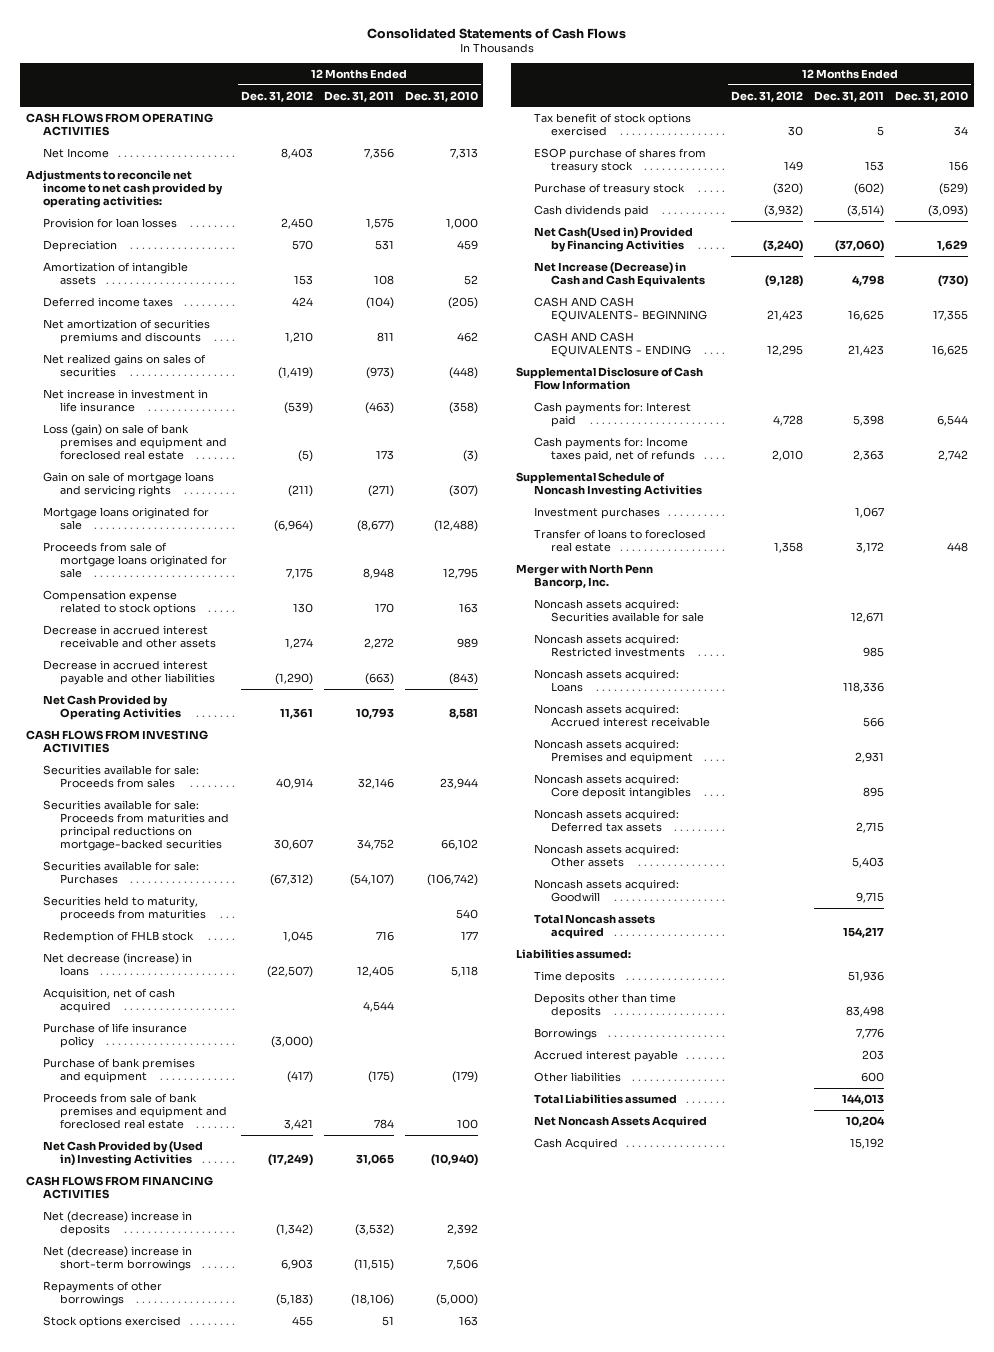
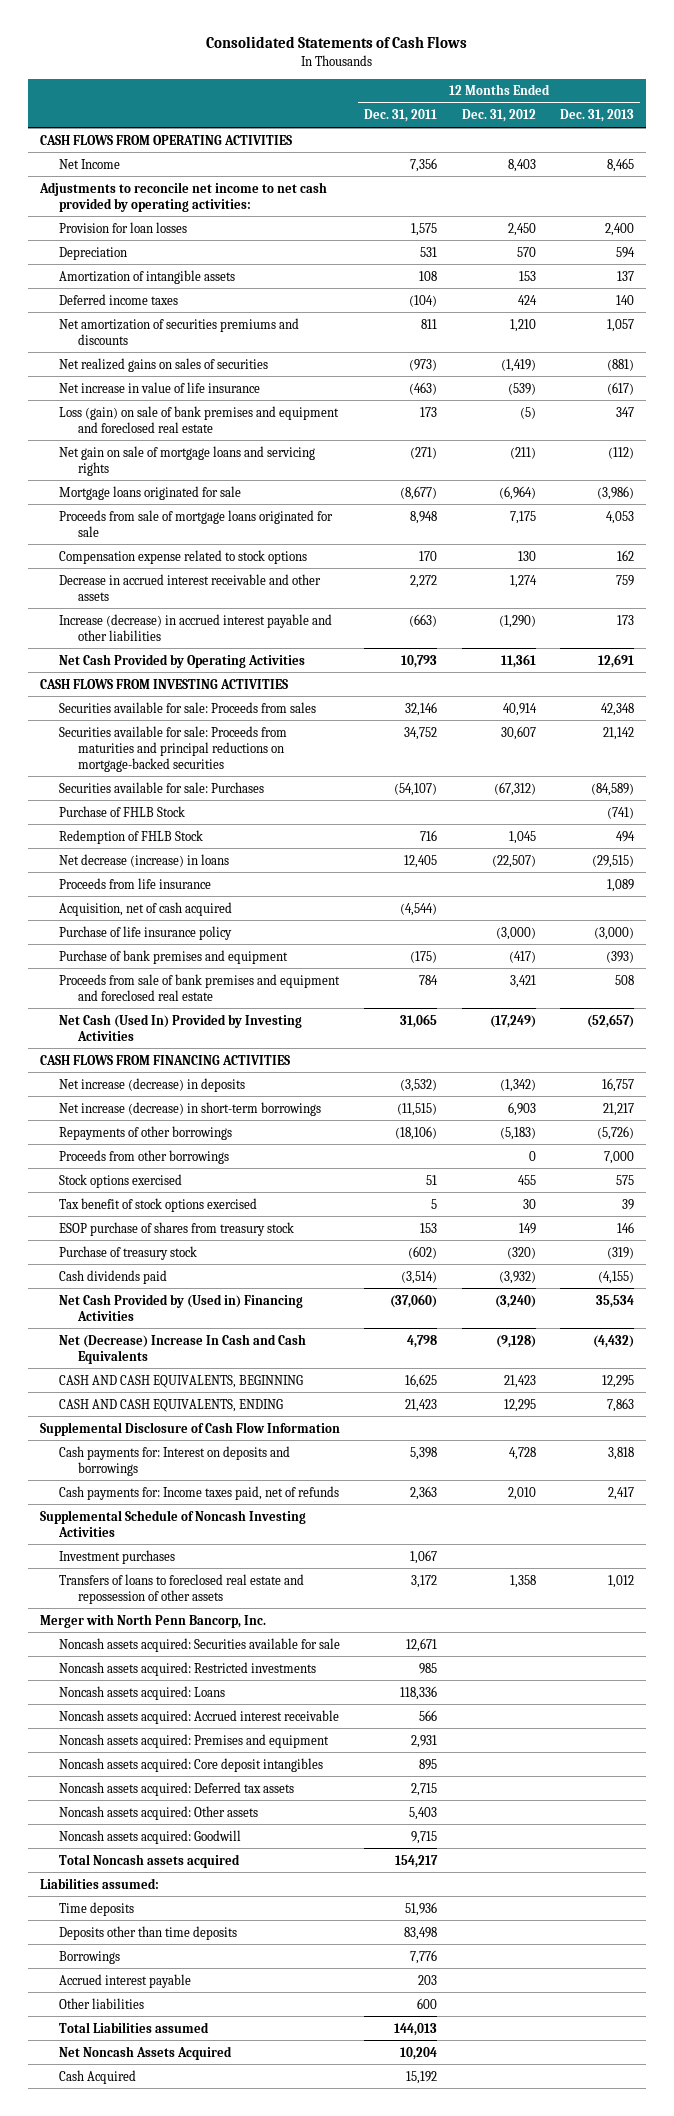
- | 12 Months Ended Dec. 31, 2012 | 12 Months Ended Dec. 31, 2011 | 12 Months Ended Dec. 31, 2010
+ | 12 Months Ended Dec. 31, 2011 | 12 Months Ended Dec. 31, 2012 | 12 Months Ended Dec. 31, 2013
- Net increase in investment in life insurance | (539) | (463) | (358)
+ Net increase in value of life insurance | (463) | (539) | (617)
- Gain on sale of mortgage loans and servicing rights | (211) | (271) | (307)
+ Net gain on sale of mortgage loans and servicing rights | (271) | (211) | (112)
- Decrease in accrued interest payable and other liabilities | (1,290) | (663) | (843)
+ Increase (decrease) in accrued interest payable and other liabilities | (663) | (1,290) | 173
- Securities held to maturity, proceeds from maturities | | | 540
- Redemption of FHLB stock | 1,045 | 716 | 177
+ Purchase of FHLB Stock | | | (741)
+ Redemption of FHLB Stock | 716 | 1,045 | 494
- Acquisition, net of cash acquired | | 4,544 |
+ Proceeds from life insurance | | | 1,089
+ Acquisition, net of cash acquired | (4,544) | |
- Net Cash Provided by (Used in) Investing Activities | (17,249) | 31,065 | (10,940)
+ Net Cash (Used In) Provided by Investing Activities | 31,065 | (17,249) | (52,657)
- Net (decrease) increase in deposits | (1,342) | (3,532) | 2,392
- Net (decrease) increase in short-term borrowings | 6,903 | (11,515) | 7,506
+ Net increase (decrease) in deposits | (3,532) | (1,342) | 16,757
+ Net increase (decrease) in short-term borrowings | (11,515) | 6,903 | 21,217
+ Proceeds from other borrowings | | 0 | 7,000
- Net Cash(Used in) Provided by Financing Activities | (3,240) | (37,060) | 1,629
- Net Increase (Decrease) in Cash and Cash Equivalents | (9,128) | 4,798 | (730)
- CASH AND CASH EQUIVALENTS- BEGINNING | 21,423 | 16,625 | 17,355
- CASH AND CASH EQUIVALENTS - ENDING | 12,295 | 21,423 | 16,625
+ Net Cash Provided by (Used in) Financing Activities | (37,060) | (3,240) | 35,534
+ Net (Decrease) Increase In Cash and Cash Equivalents | 4,798 | (9,128) | (4,432)
+ CASH AND CASH EQUIVALENTS, BEGINNING | 16,625 | 21,423 | 12,295
+ CASH AND CASH EQUIVALENTS, ENDING | 21,423 | 12,295 | 7,863
- Cash payments for: Interest paid | 4,728 | 5,398 | 6,544
+ Cash payments for: Interest on deposits and borrowings | 5,398 | 4,728 | 3,818
- Transfer of loans to foreclosed real estate | 1,358 | 3,172 | 448
+ Transfers of loans to foreclosed real estate and repossession of other assets | 3,172 | 1,358 | 1,012

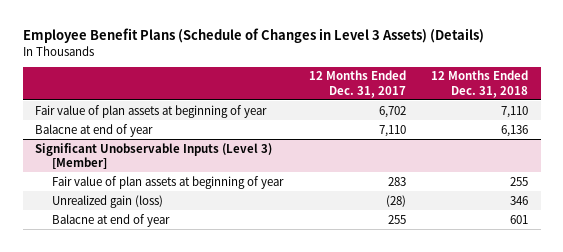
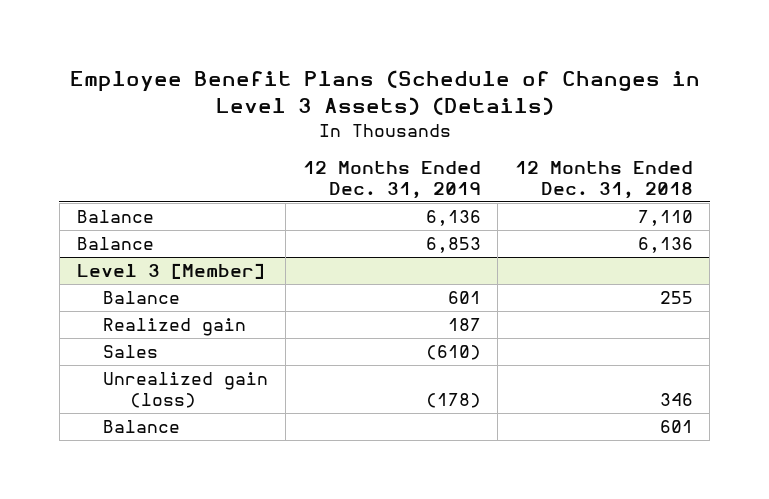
- | 12 Months Ended Dec. 31, 2017 | 12 Months Ended Dec. 31, 2018
+ | 12 Months Ended Dec. 31, 2019 | 12 Months Ended Dec. 31, 2018
- Fair value of plan assets at beginning of year | 6,702 | 7,110
- Balacne at end of year | 7,110 | 6,136
- Significant Unobservable Inputs (Level 3) [Member]
- Fair value of plan assets at beginning of year | 283 | 255
+ Balance | 6,136 | 7,110
+ Balance | 6,853 | 6,136
+ Level 3 [Member]
+ Balance | 601 | 255
+ Realized gain | 187 |
+ Sales | (610) |
- Balacne at end of year | 255 | 601
+ Balance | | 601

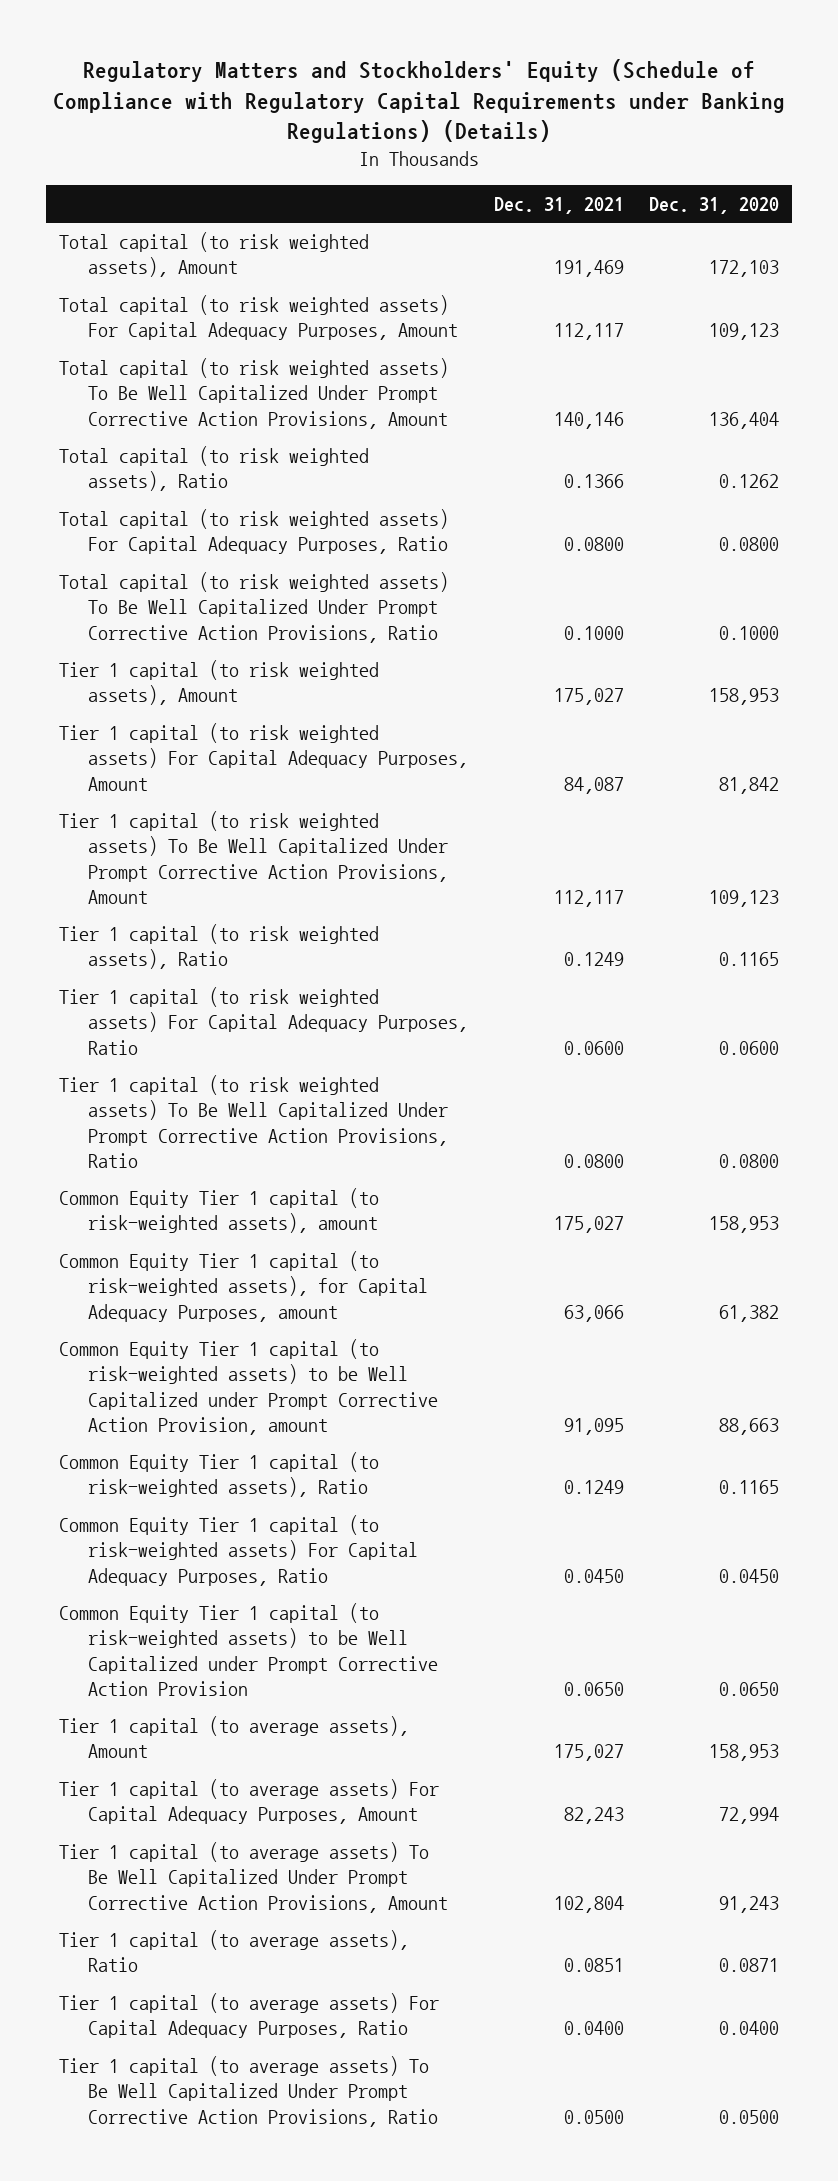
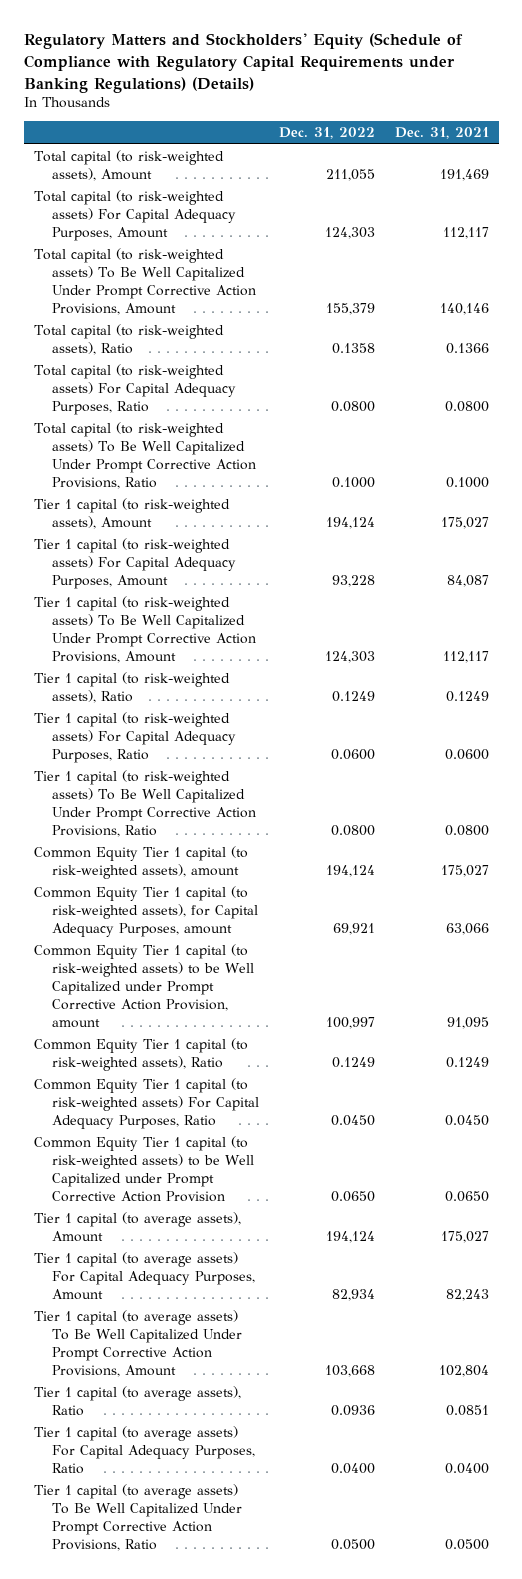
- | Dec. 31, 2021 | Dec. 31, 2020
+ | Dec. 31, 2022 | Dec. 31, 2021
- Total capital (to risk weighted assets), Amount | 191,469 | 172,103
- Total capital (to risk weighted assets) For Capital Adequacy Purposes, Amount | 112,117 | 109,123
- Total capital (to risk weighted assets) To Be Well Capitalized Under Prompt Corrective Action Provisions, Amount | 140,146 | 136,404
- Total capital (to risk weighted assets), Ratio | 0.1366 | 0.1262
- Total capital (to risk weighted assets) For Capital Adequacy Purposes, Ratio | 0.0800 | 0.0800
- Total capital (to risk weighted assets) To Be Well Capitalized Under Prompt Corrective Action Provisions, Ratio | 0.1000 | 0.1000
- Tier 1 capital (to risk weighted assets), Amount | 175,027 | 158,953
- Tier 1 capital (to risk weighted assets) For Capital Adequacy Purposes, Amount | 84,087 | 81,842
- Tier 1 capital (to risk weighted assets) To Be Well Capitalized Under Prompt Corrective Action Provisions, Amount | 112,117 | 109,123
- Tier 1 capital (to risk weighted assets), Ratio | 0.1249 | 0.1165
- Tier 1 capital (to risk weighted assets) For Capital Adequacy Purposes, Ratio | 0.0600 | 0.0600
- Tier 1 capital (to risk weighted assets) To Be Well Capitalized Under Prompt Corrective Action Provisions, Ratio | 0.0800 | 0.0800
+ Total capital (to risk-weighted assets), Amount | 211,055 | 191,469
+ Total capital (to risk-weighted assets) For Capital Adequacy Purposes, Amount | 124,303 | 112,117
+ Total capital (to risk-weighted assets) To Be Well Capitalized Under Prompt Corrective Action Provisions, Amount | 155,379 | 140,146
+ Total capital (to risk-weighted assets), Ratio | 0.1358 | 0.1366
+ Total capital (to risk-weighted assets) For Capital Adequacy Purposes, Ratio | 0.0800 | 0.0800
+ Total capital (to risk-weighted assets) To Be Well Capitalized Under Prompt Corrective Action Provisions, Ratio | 0.1000 | 0.1000
+ Tier 1 capital (to risk-weighted assets), Amount | 194,124 | 175,027
+ Tier 1 capital (to risk-weighted assets) For Capital Adequacy Purposes, Amount | 93,228 | 84,087
+ Tier 1 capital (to risk-weighted assets) To Be Well Capitalized Under Prompt Corrective Action Provisions, Amount | 124,303 | 112,117
+ Tier 1 capital (to risk-weighted assets), Ratio | 0.1249 | 0.1249
+ Tier 1 capital (to risk-weighted assets) For Capital Adequacy Purposes, Ratio | 0.0600 | 0.0600
+ Tier 1 capital (to risk-weighted assets) To Be Well Capitalized Under Prompt Corrective Action Provisions, Ratio | 0.0800 | 0.0800

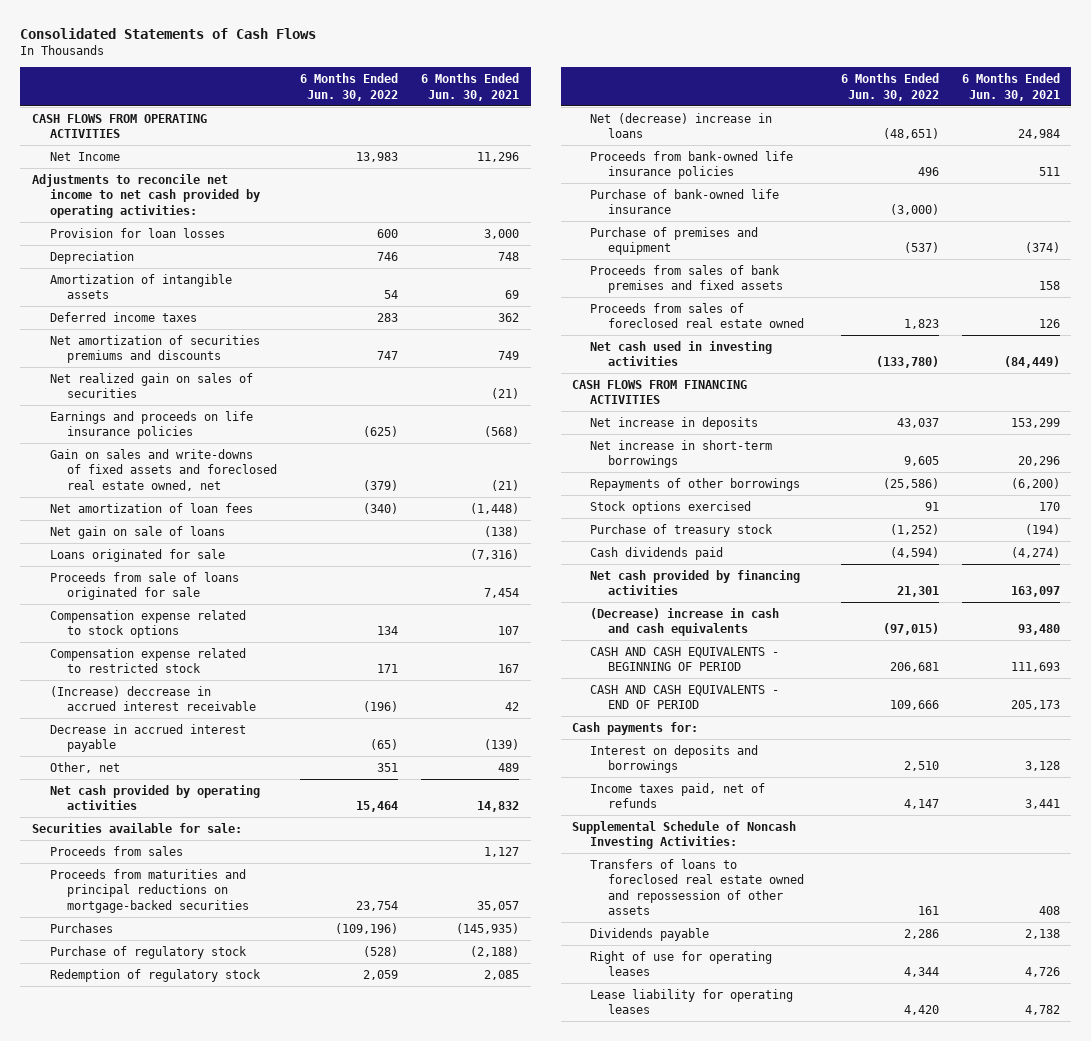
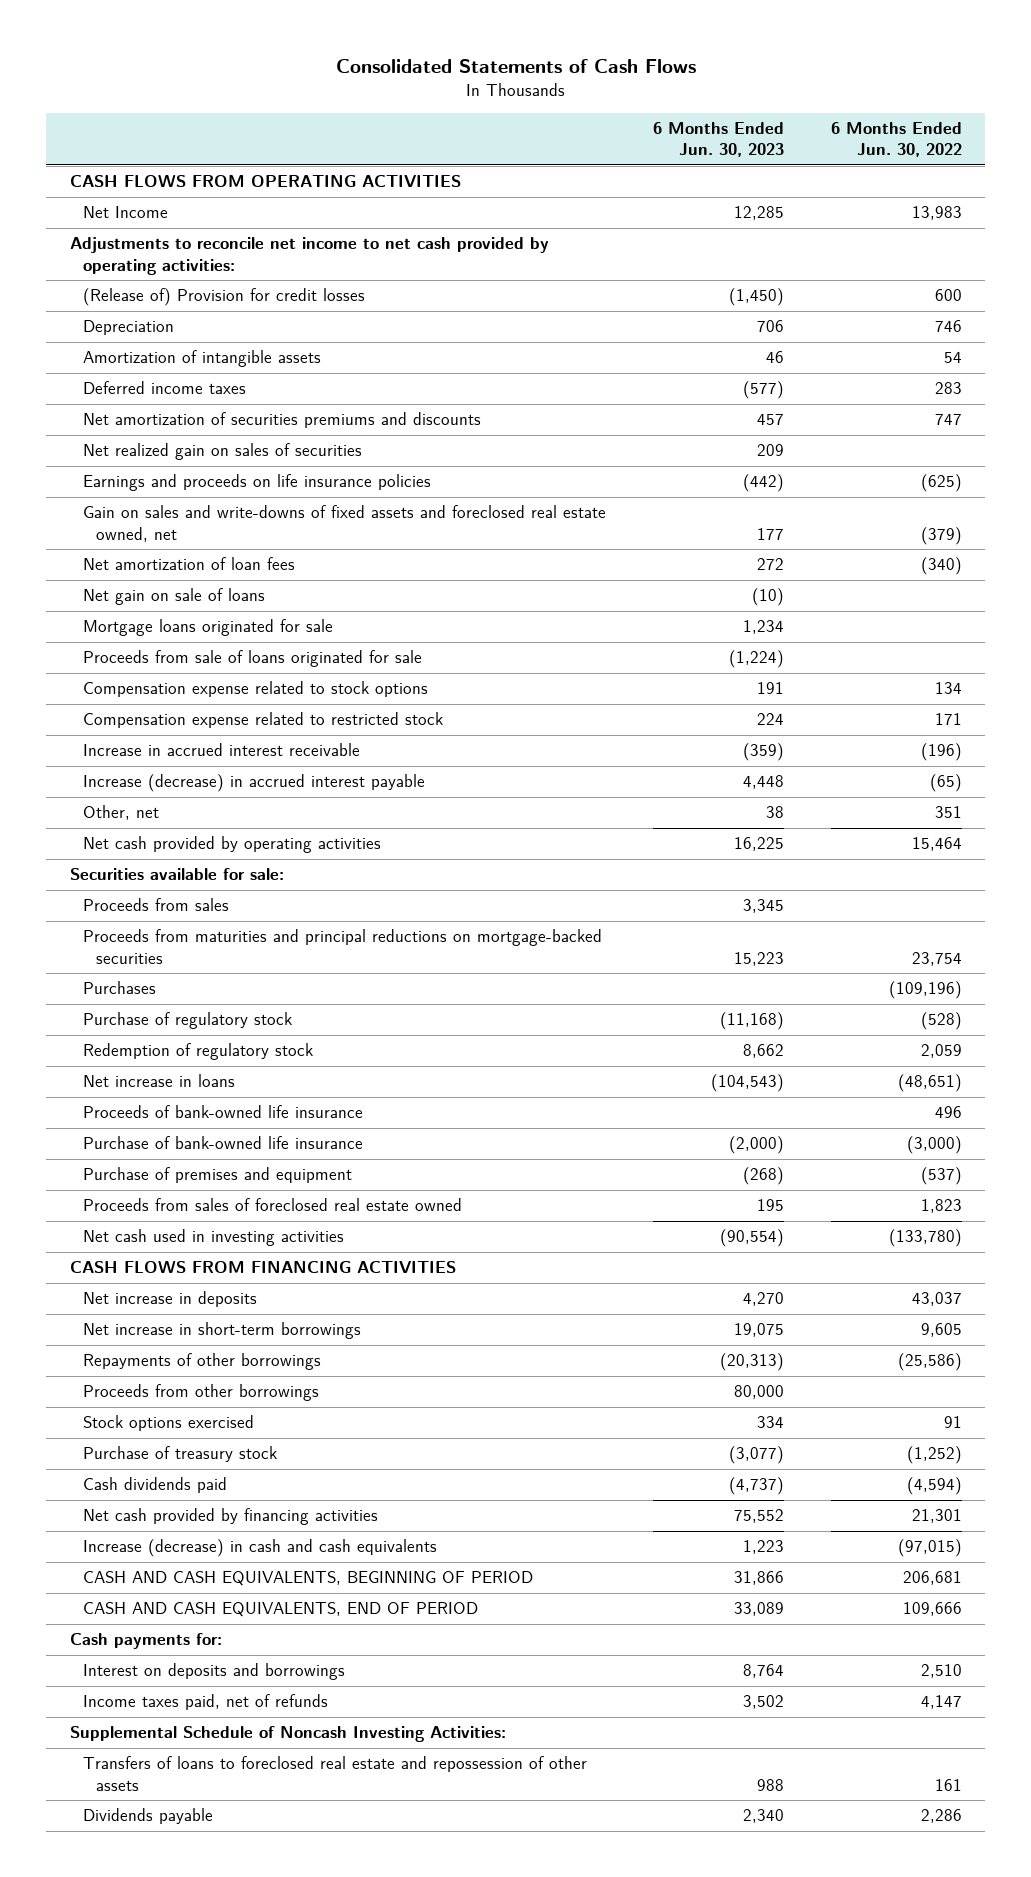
- | 6 Months Ended Jun. 30, 2022 | 6 Months Ended Jun. 30, 2021
+ | 6 Months Ended Jun. 30, 2023 | 6 Months Ended Jun. 30, 2022
- Provision for loan losses | 600 | 3,000
+ (Release of) Provision for credit losses | (1,450) | 600
- Loans originated for sale | | (7,316)
+ Mortgage loans originated for sale | 1,234 |
- (Increase) deccrease in accrued interest receivable | (196) | 42
- Decrease in accrued interest payable | (65) | (139)
+ Increase in accrued interest receivable | (359) | (196)
+ Increase (decrease) in accrued interest payable | 4,448 | (65)
- Net (decrease) increase in loans | (48,651) | 24,984
- Proceeds from bank-owned life insurance policies | 496 | 511
+ Net increase in loans | (104,543) | (48,651)
+ Proceeds of bank-owned life insurance | | 496
- Proceeds from sales of bank premises and fixed assets | | 158
+ Proceeds from other borrowings | 80,000 |
- (Decrease) increase in cash and cash equivalents | (97,015) | 93,480
- CASH AND CASH EQUIVALENTS - BEGINNING OF PERIOD | 206,681 | 111,693
- CASH AND CASH EQUIVALENTS - END OF PERIOD | 109,666 | 205,173
+ Increase (decrease) in cash and cash equivalents | 1,223 | (97,015)
+ CASH AND CASH EQUIVALENTS, BEGINNING OF PERIOD | 31,866 | 206,681
+ CASH AND CASH EQUIVALENTS, END OF PERIOD | 33,089 | 109,666
- Transfers of loans to foreclosed real estate owned and repossession of other assets | 161 | 408
+ Transfers of loans to foreclosed real estate and repossession of other assets | 988 | 161
- Right of use for operating leases | 4,344 | 4,726
- Lease liability for operating leases | 4,420 | 4,782

